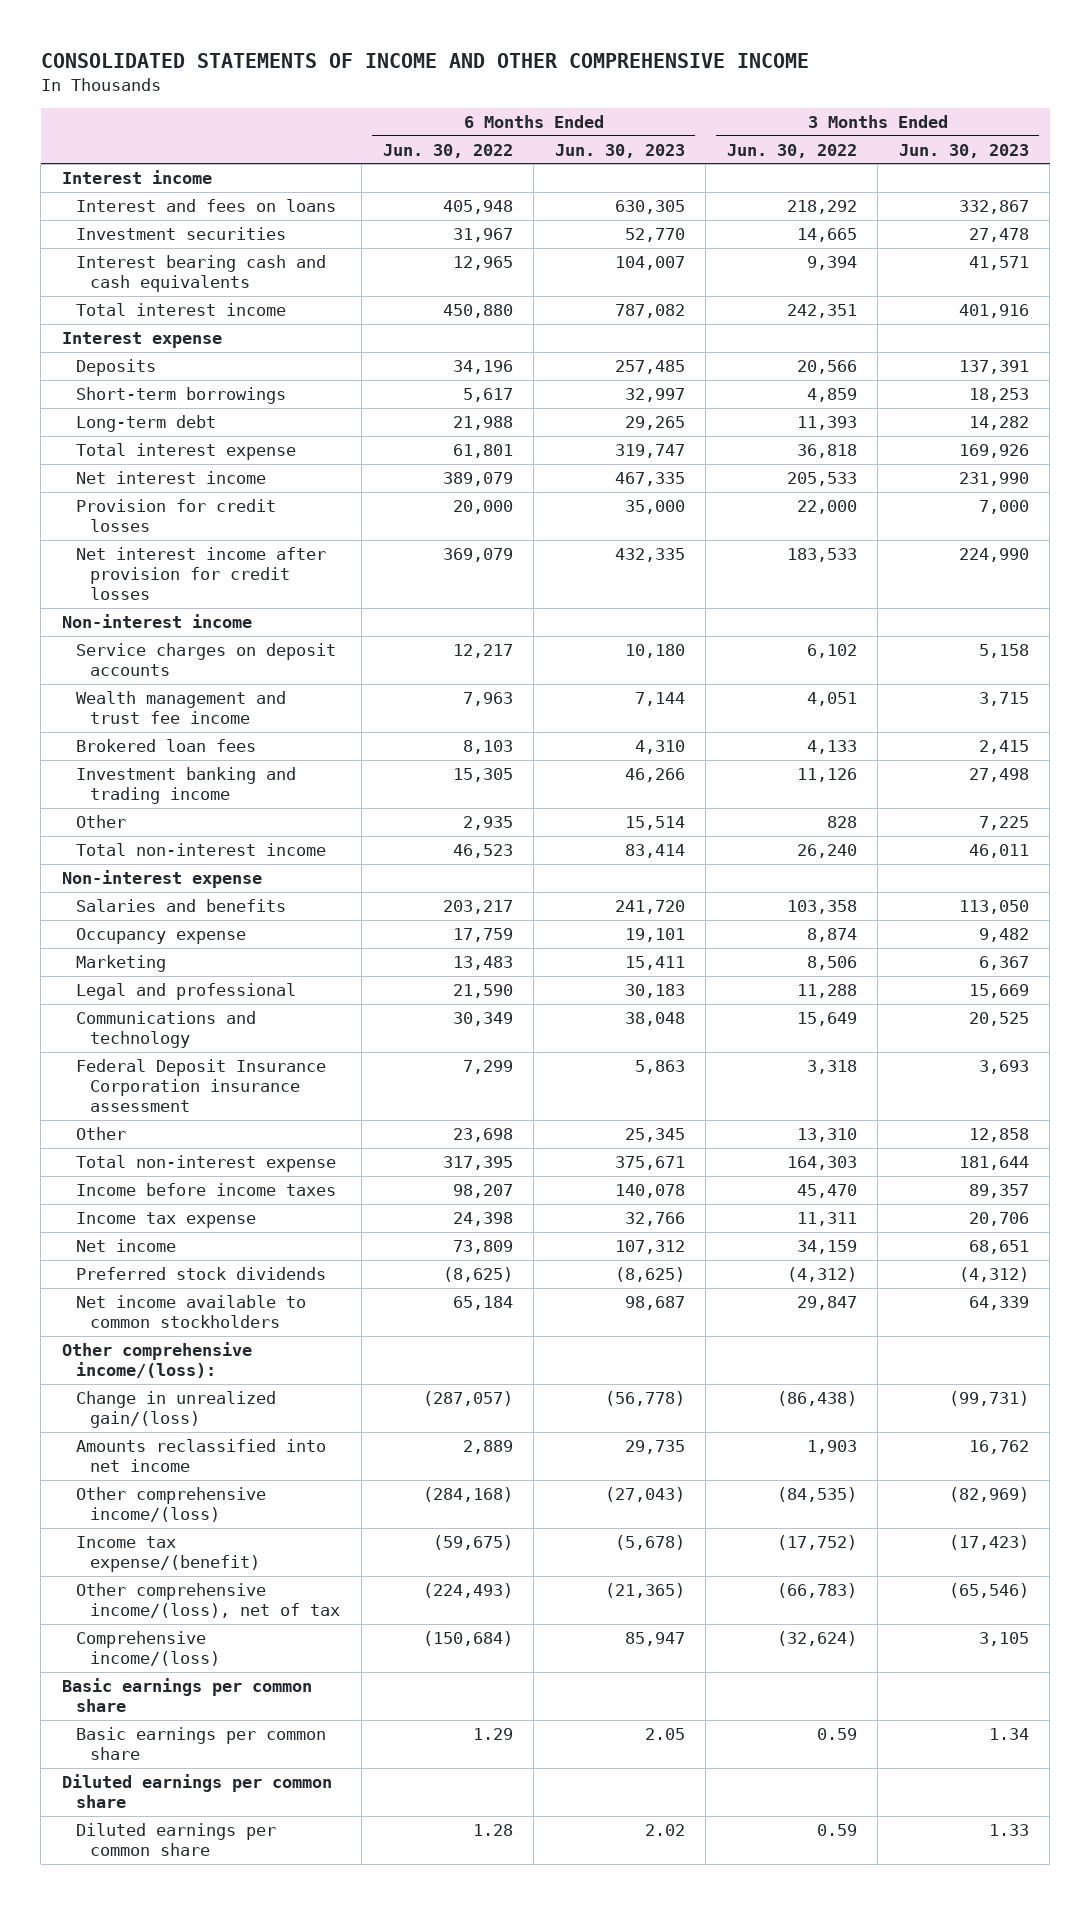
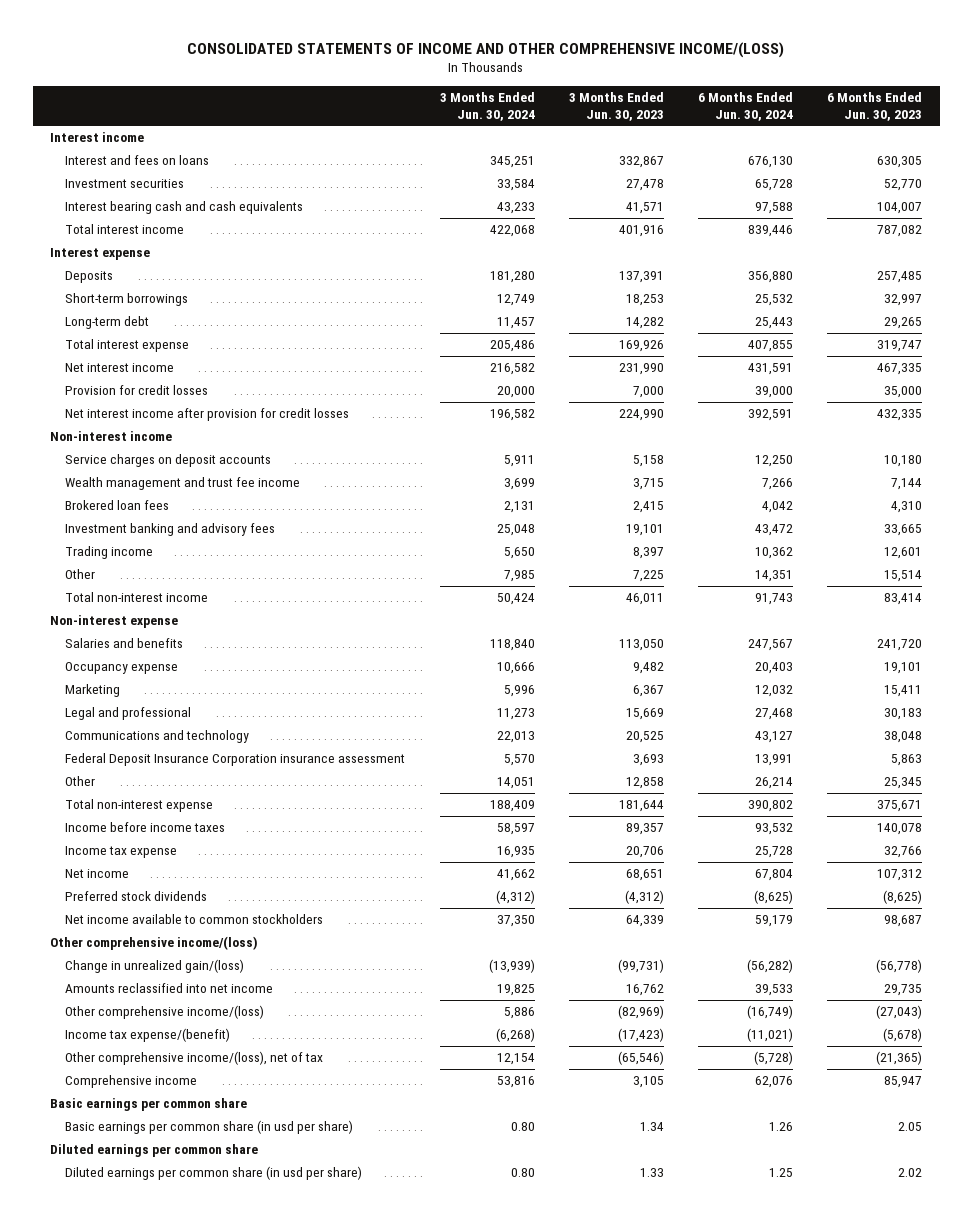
- CONSOLIDATED STATEMENTS OF INCOME AND OTHER COMPREHENSIVE INCOME
+ CONSOLIDATED STATEMENTS OF INCOME AND OTHER COMPREHENSIVE INCOME/(LOSS)
- | 6 Months Ended Jun. 30, 2022 | 6 Months Ended Jun. 30, 2023 | 3 Months Ended Jun. 30, 2022 | 3 Months Ended Jun. 30, 2023
+ | 3 Months Ended Jun. 30, 2024 | 3 Months Ended Jun. 30, 2023 | 6 Months Ended Jun. 30, 2024 | 6 Months Ended Jun. 30, 2023
- Investment banking and trading income | 15,305 | 46,266 | 11,126 | 27,498
+ Investment banking and advisory fees | 25,048 | 19,101 | 43,472 | 33,665
+ Trading income | 5,650 | 8,397 | 10,362 | 12,601
- Other comprehensive income/(loss):
+ Other comprehensive income/(loss)
- Comprehensive income/(loss) | (150,684) | 85,947 | (32,624) | 3,105
+ Comprehensive income | 53,816 | 3,105 | 62,076 | 85,947
- Basic earnings per common share | 1.29 | 2.05 | 0.59 | 1.34
+ Basic earnings per common share (in usd per share) | 0.80 | 1.34 | 1.26 | 2.05
- Diluted earnings per common share | 1.28 | 2.02 | 0.59 | 1.33
+ Diluted earnings per common share (in usd per share) | 0.80 | 1.33 | 1.25 | 2.02

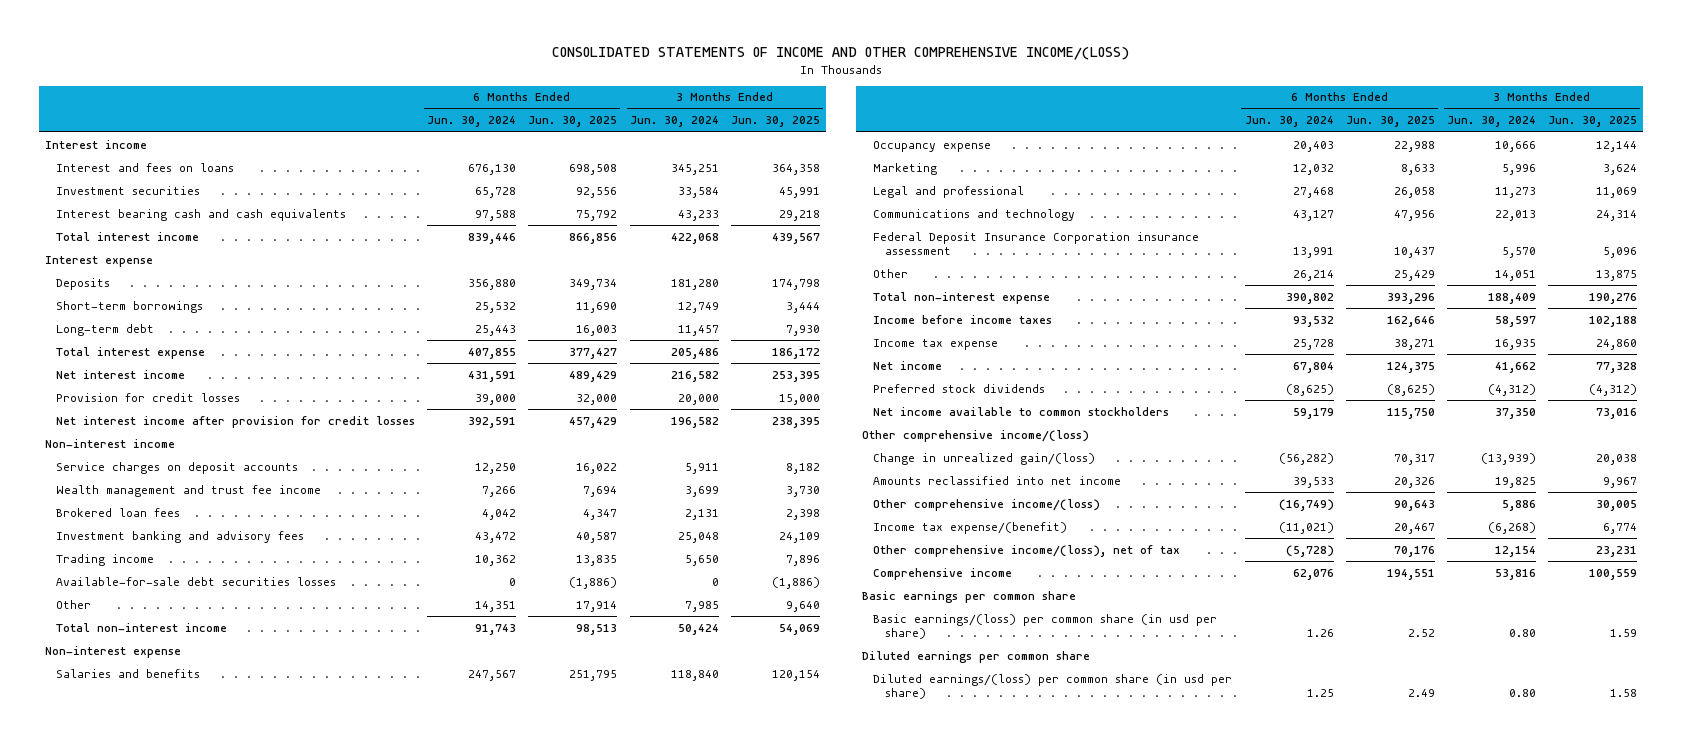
- | 3 Months Ended Jun. 30, 2024 | 3 Months Ended Jun. 30, 2023 | 6 Months Ended Jun. 30, 2024 | 6 Months Ended Jun. 30, 2023
+ | 6 Months Ended Jun. 30, 2024 | 6 Months Ended Jun. 30, 2025 | 3 Months Ended Jun. 30, 2024 | 3 Months Ended Jun. 30, 2025
+ Available-for-sale debt securities losses | 0 | (1,886) | 0 | (1,886)
- Basic earnings per common share (in usd per share) | 0.80 | 1.34 | 1.26 | 2.05
+ Basic earnings/(loss) per common share (in usd per share) | 1.26 | 2.52 | 0.80 | 1.59
- Diluted earnings per common share (in usd per share) | 0.80 | 1.33 | 1.25 | 2.02
+ Diluted earnings/(loss) per common share (in usd per share) | 1.25 | 2.49 | 0.80 | 1.58

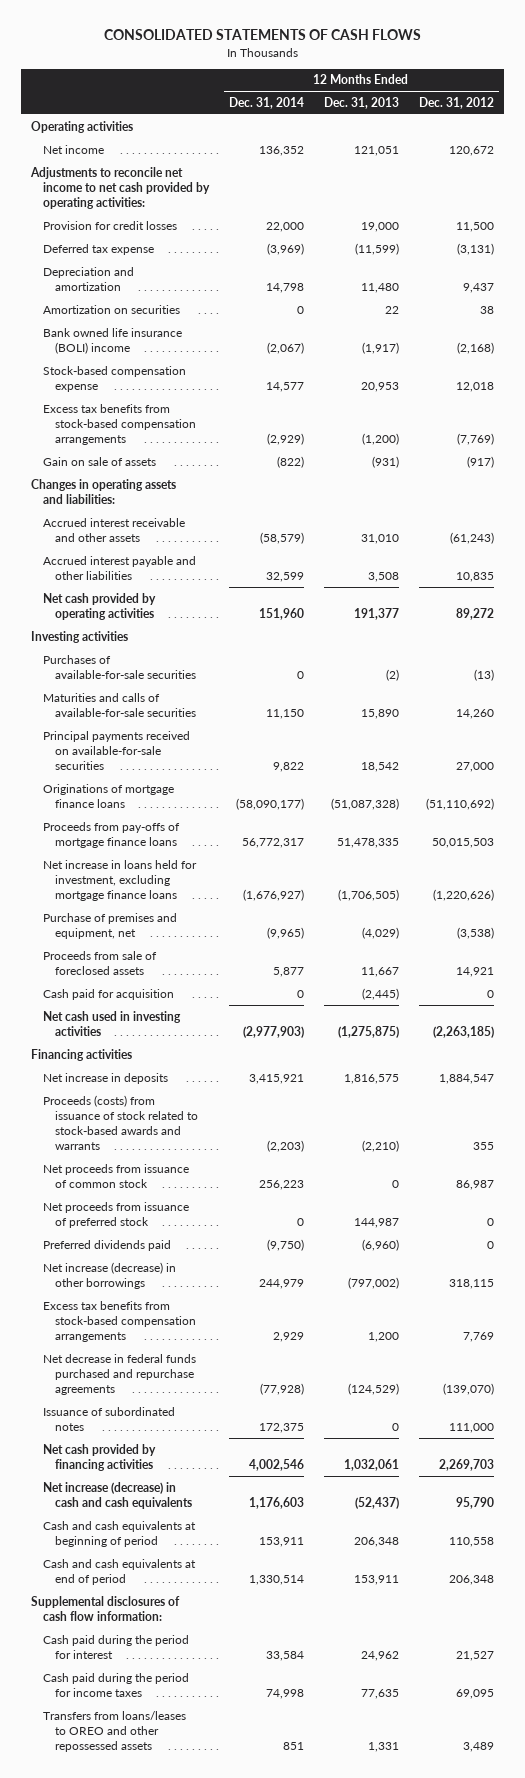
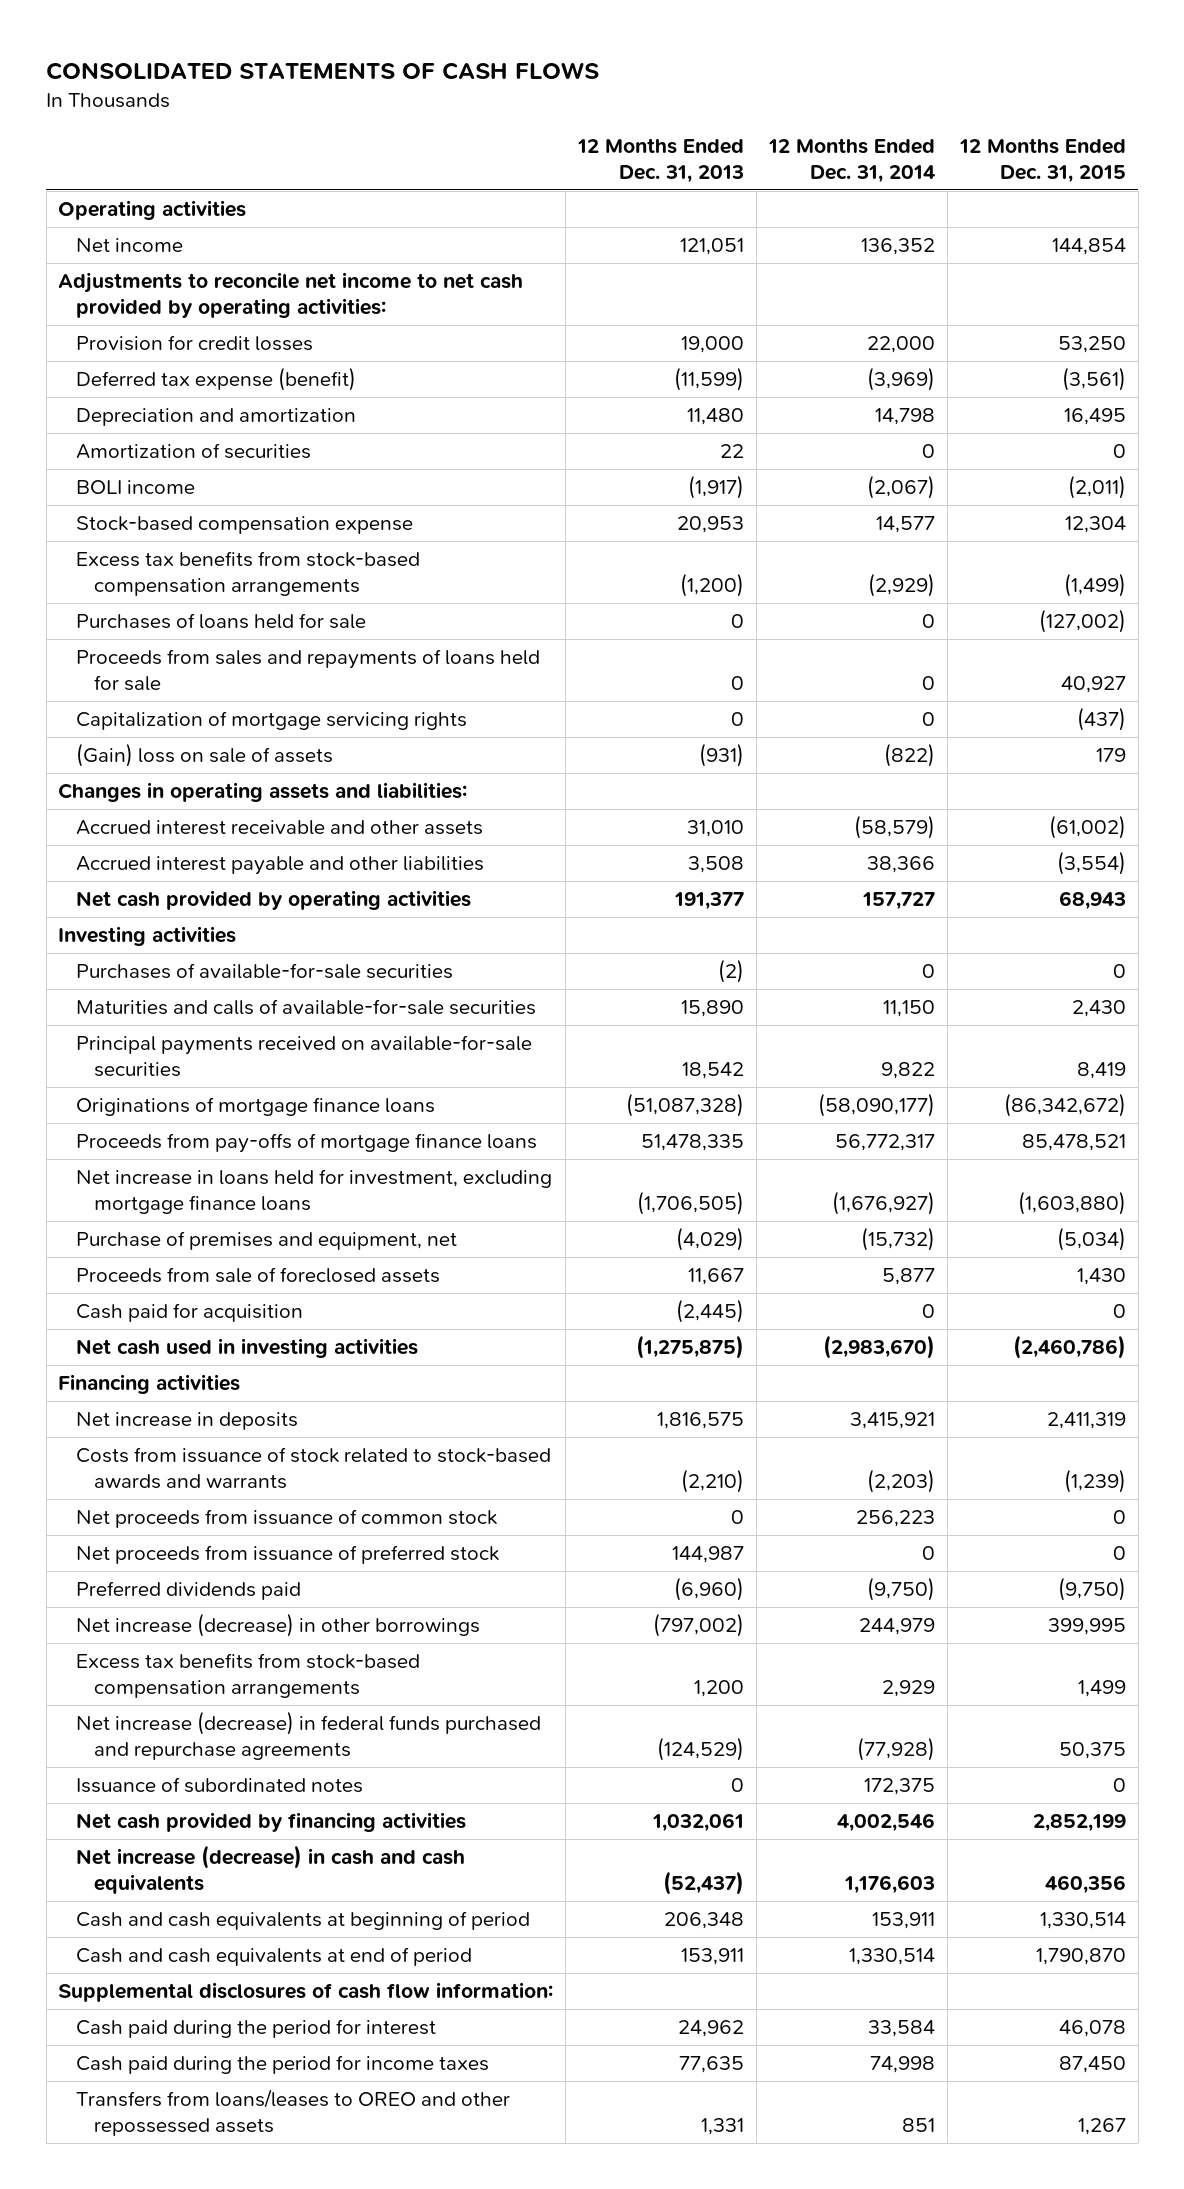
- | 12 Months Ended Dec. 31, 2014 | 12 Months Ended Dec. 31, 2013 | 12 Months Ended Dec. 31, 2012
+ | 12 Months Ended Dec. 31, 2013 | 12 Months Ended Dec. 31, 2014 | 12 Months Ended Dec. 31, 2015
- Deferred tax expense | (3,969) | (11,599) | (3,131)
+ Deferred tax expense (benefit) | (11,599) | (3,969) | (3,561)
- Amortization on securities | 0 | 22 | 38
- Bank owned life insurance (BOLI) income | (2,067) | (1,917) | (2,168)
+ Amortization of securities | 22 | 0 | 0
+ BOLI income | (1,917) | (2,067) | (2,011)
- Gain on sale of assets | (822) | (931) | (917)
+ Purchases of loans held for sale | 0 | 0 | (127,002)
+ Proceeds from sales and repayments of loans held for sale | 0 | 0 | 40,927
+ Capitalization of mortgage servicing rights | 0 | 0 | (437)
+ (Gain) loss on sale of assets | (931) | (822) | 179
- Accrued interest payable and other liabilities | 32,599 | 3,508 | 10,835
- Net cash provided by operating activities | 151,960 | 191,377 | 89,272
+ Accrued interest payable and other liabilities | 3,508 | 38,366 | (3,554)
+ Net cash provided by operating activities | 191,377 | 157,727 | 68,943
- Purchase of premises and equipment, net | (9,965) | (4,029) | (3,538)
+ Purchase of premises and equipment, net | (4,029) | (15,732) | (5,034)
- Net cash used in investing activities | (2,977,903) | (1,275,875) | (2,263,185)
+ Net cash used in investing activities | (1,275,875) | (2,983,670) | (2,460,786)
- Proceeds (costs) from issuance of stock related to stock-based awards and warrants | (2,203) | (2,210) | 355
+ Costs from issuance of stock related to stock-based awards and warrants | (2,210) | (2,203) | (1,239)
- Net decrease in federal funds purchased and repurchase agreements | (77,928) | (124,529) | (139,070)
+ Net increase (decrease) in federal funds purchased and repurchase agreements | (124,529) | (77,928) | 50,375

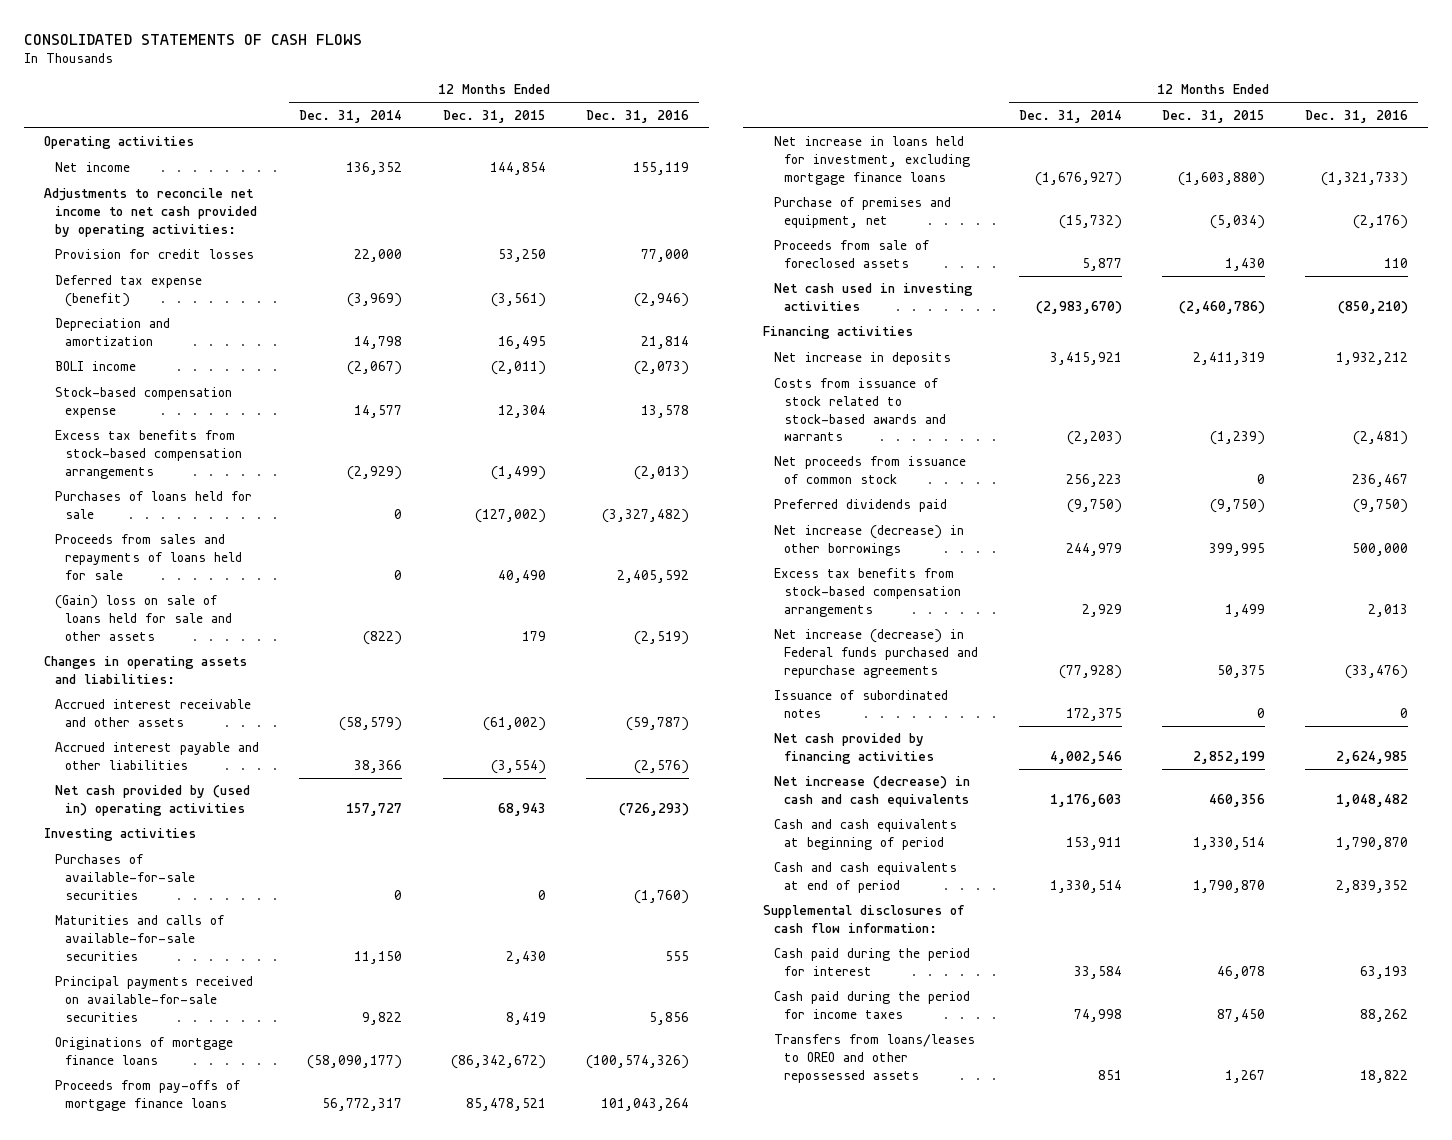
- | 12 Months Ended Dec. 31, 2013 | 12 Months Ended Dec. 31, 2014 | 12 Months Ended Dec. 31, 2015
+ | 12 Months Ended Dec. 31, 2014 | 12 Months Ended Dec. 31, 2015 | 12 Months Ended Dec. 31, 2016
- Amortization of securities | 22 | 0 | 0
- Proceeds from sales and repayments of loans held for sale | 0 | 0 | 40,927
- Capitalization of mortgage servicing rights | 0 | 0 | (437)
- (Gain) loss on sale of assets | (931) | (822) | 179
+ Proceeds from sales and repayments of loans held for sale | 0 | 40,490 | 2,405,592
+ (Gain) loss on sale of loans held for sale and other assets | (822) | 179 | (2,519)
- Net cash provided by operating activities | 191,377 | 157,727 | 68,943
+ Net cash provided by (used in) operating activities | 157,727 | 68,943 | (726,293)
- Cash paid for acquisition | (2,445) | 0 | 0
- Net proceeds from issuance of preferred stock | 144,987 | 0 | 0
- Net increase (decrease) in federal funds purchased and repurchase agreements | (124,529) | (77,928) | 50,375
+ Net increase (decrease) in Federal funds purchased and repurchase agreements | (77,928) | 50,375 | (33,476)

